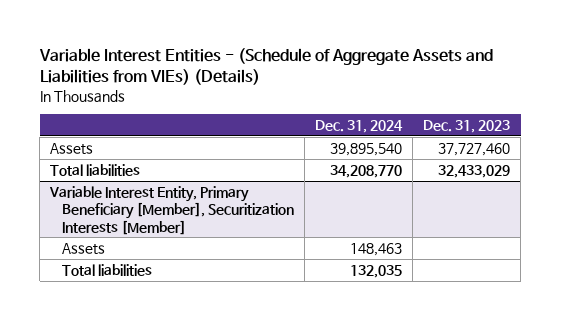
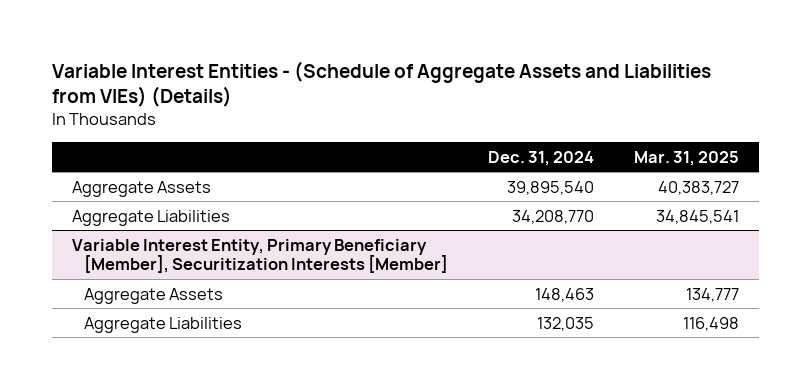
- | Dec. 31, 2024 | Dec. 31, 2023
+ | Dec. 31, 2024 | Mar. 31, 2025
- Assets | 39,895,540 | 37,727,460
- Total liabilities | 34,208,770 | 32,433,029
+ Aggregate Assets | 39,895,540 | 40,383,727
+ Aggregate Liabilities | 34,208,770 | 34,845,541
@ Variable Interest Entity, Primary Beneficiary [Member], Securitization Interests [Member]
- Assets | 148,463 |
- Total liabilities | 132,035 |
+ Aggregate Assets | 148,463 | 134,777
+ Aggregate Liabilities | 132,035 | 116,498

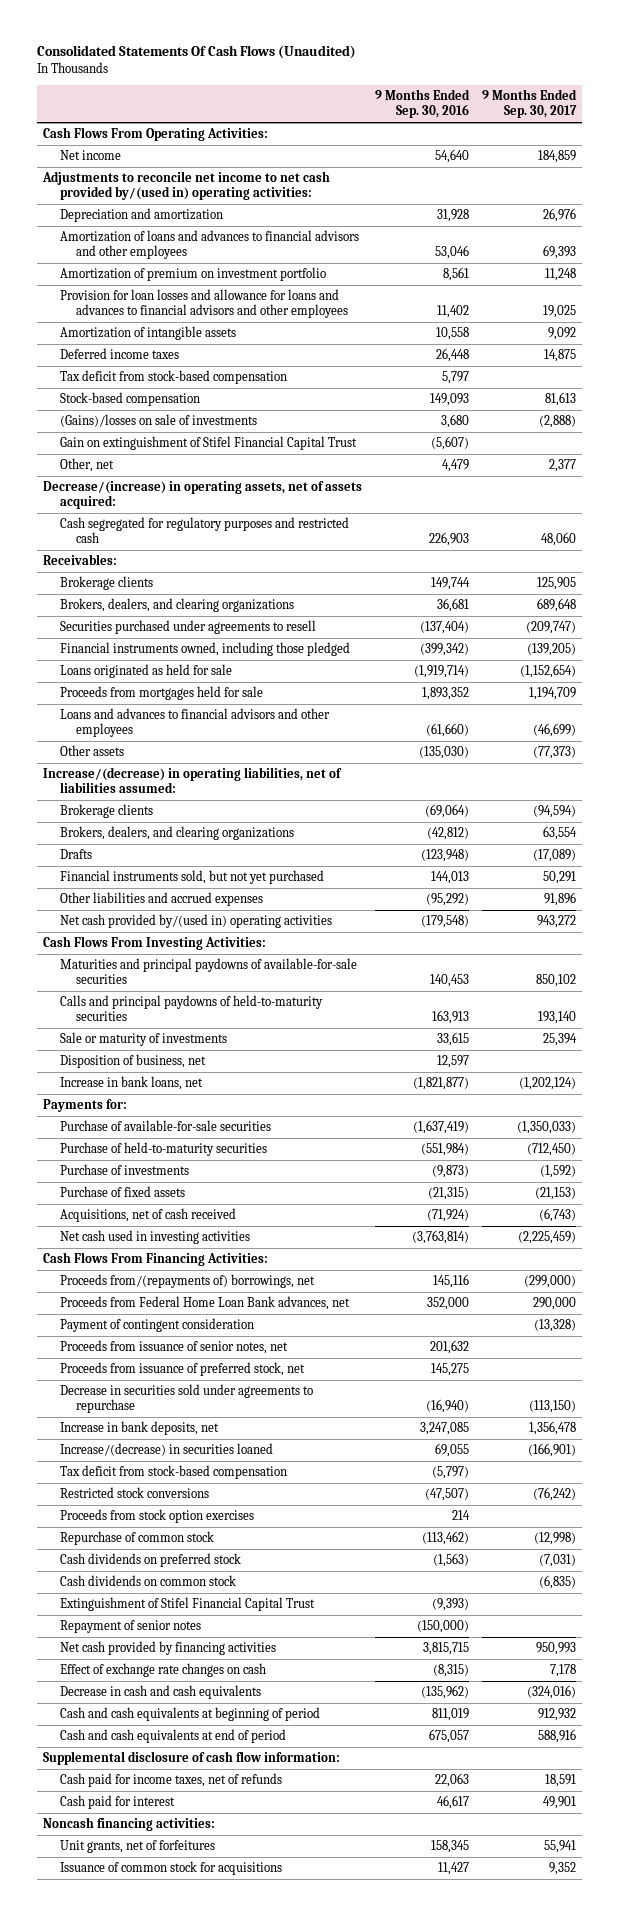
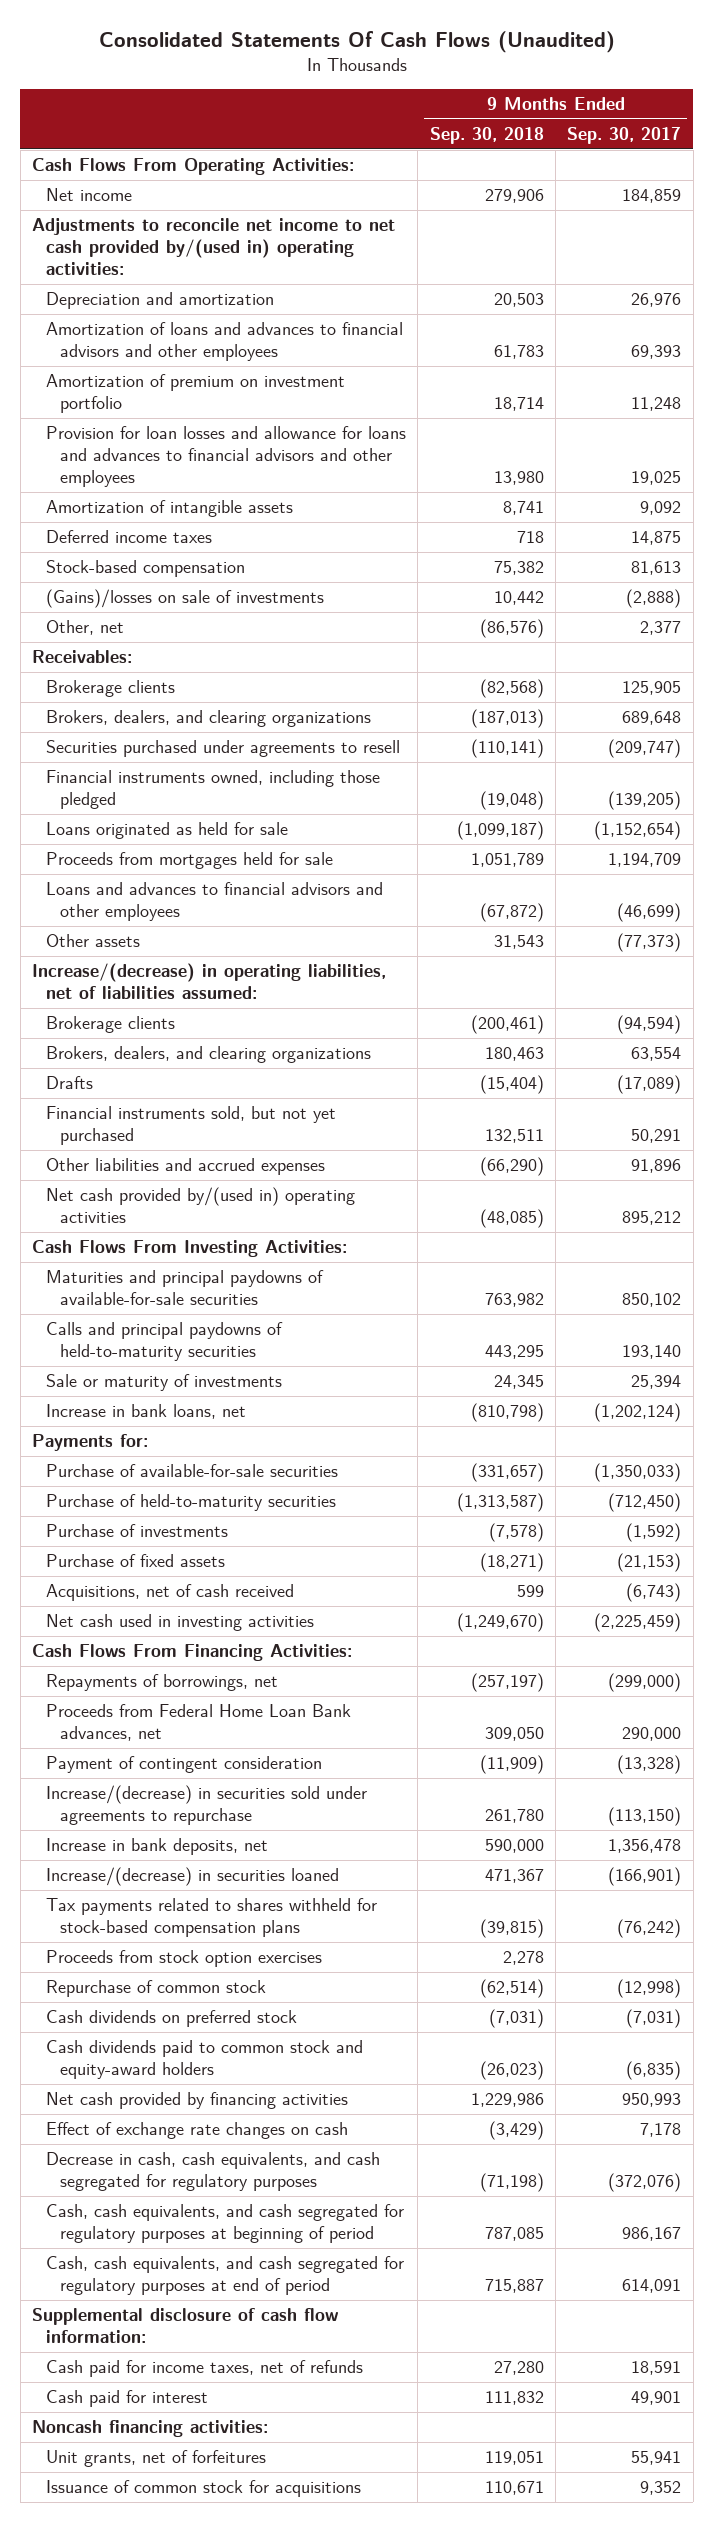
- | 9 Months Ended Sep. 30, 2016 | 9 Months Ended Sep. 30, 2017
+ | 9 Months Ended Sep. 30, 2018 | 9 Months Ended Sep. 30, 2017
- Tax deficit from stock-based compensation | 5,797 |
- Gain on extinguishment of Stifel Financial Capital Trust | (5,607) |
- Decrease/(increase) in operating assets, net of assets acquired:
- Cash segregated for regulatory purposes and restricted cash | 226,903 | 48,060
- Net cash provided by/(used in) operating activities | (179,548) | 943,272
+ Net cash provided by/(used in) operating activities | (48,085) | 895,212
- Disposition of business, net | 12,597 |
- Proceeds from/(repayments of) borrowings, net | 145,116 | (299,000)
+ Repayments of borrowings, net | (257,197) | (299,000)
- Proceeds from issuance of senior notes, net | 201,632 |
- Proceeds from issuance of preferred stock, net | 145,275 |
- Decrease in securities sold under agreements to repurchase | (16,940) | (113,150)
+ Increase/(decrease) in securities sold under agreements to repurchase | 261,780 | (113,150)
- Tax deficit from stock-based compensation | (5,797) |
- Restricted stock conversions | (47,507) | (76,242)
+ Tax payments related to shares withheld for stock-based compensation plans | (39,815) | (76,242)
- Cash dividends on common stock | | (6,835)
- Extinguishment of Stifel Financial Capital Trust | (9,393) |
- Repayment of senior notes | (150,000) |
+ Cash dividends paid to common stock and equity-award holders | (26,023) | (6,835)
- Decrease in cash and cash equivalents | (135,962) | (324,016)
- Cash and cash equivalents at beginning of period | 811,019 | 912,932
- Cash and cash equivalents at end of period | 675,057 | 588,916
+ Decrease in cash, cash equivalents, and cash segregated for regulatory purposes | (71,198) | (372,076)
+ Cash, cash equivalents, and cash segregated for regulatory purposes at beginning of period | 787,085 | 986,167
+ Cash, cash equivalents, and cash segregated for regulatory purposes at end of period | 715,887 | 614,091

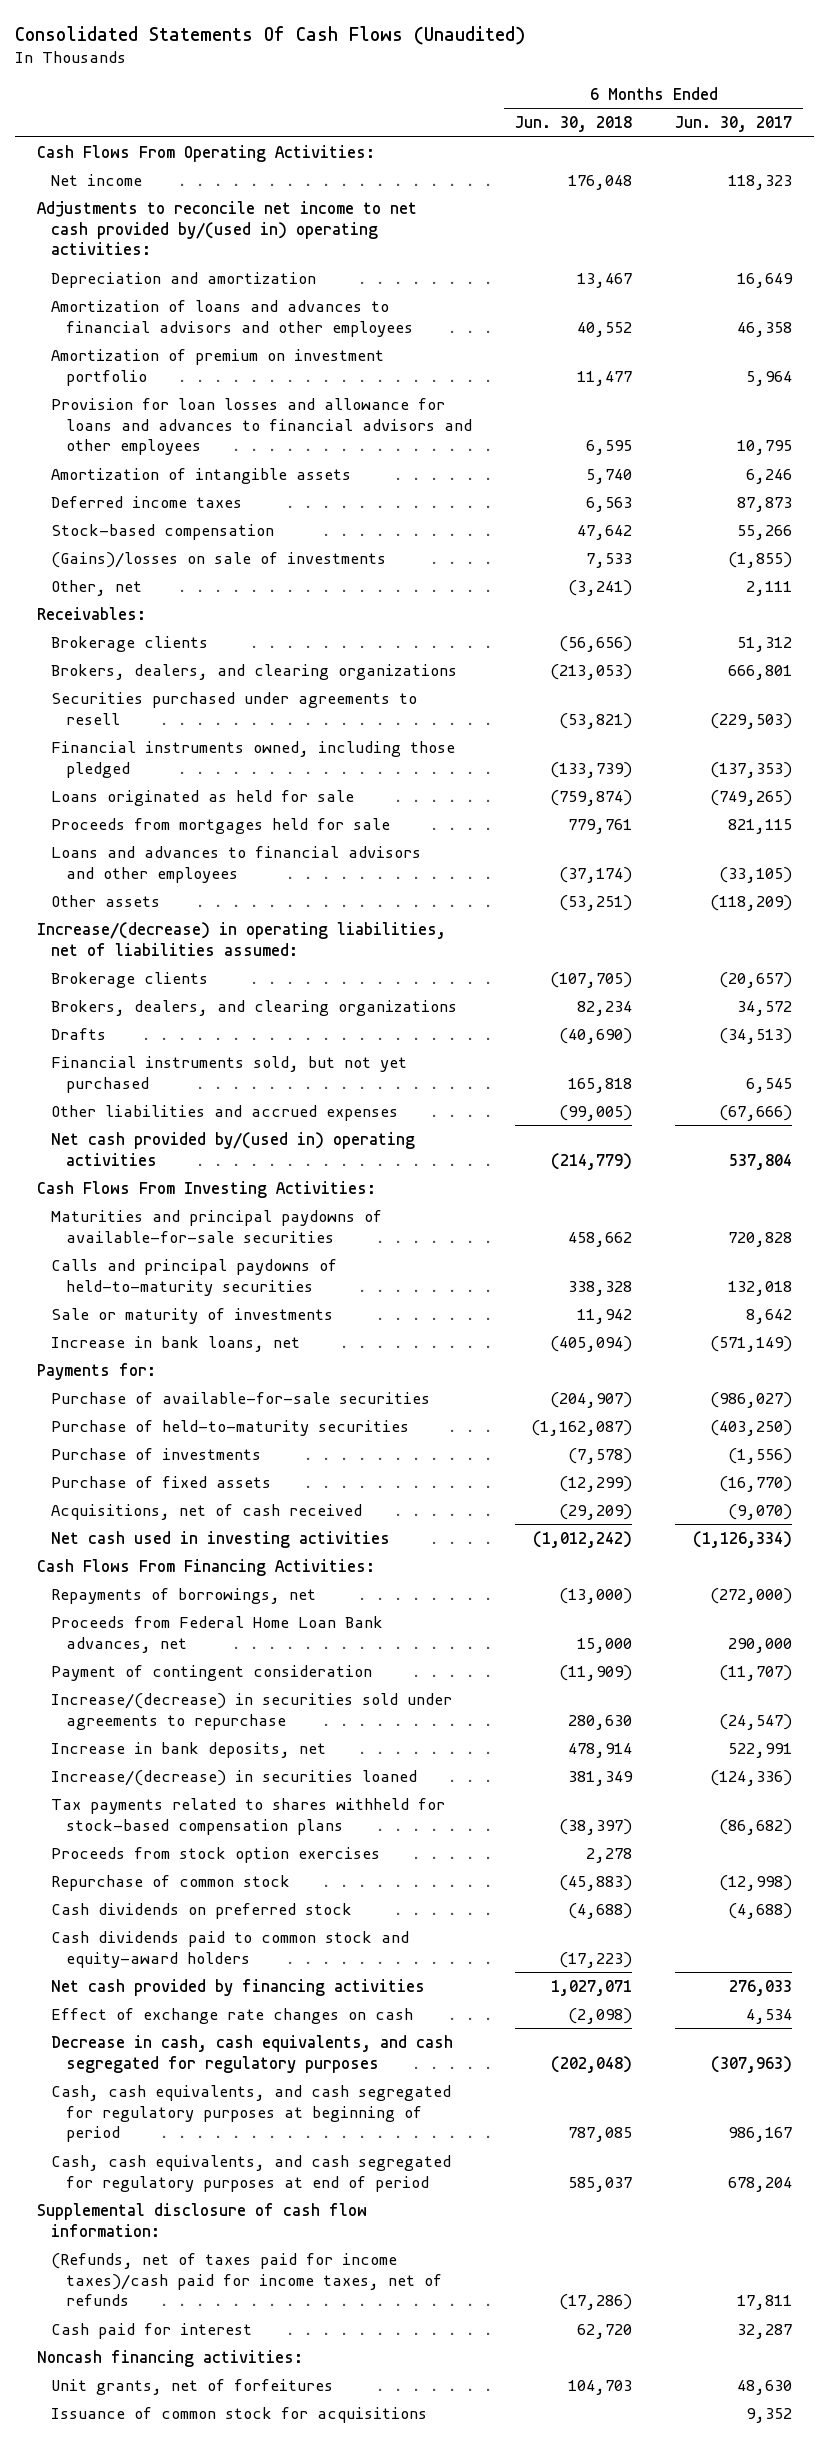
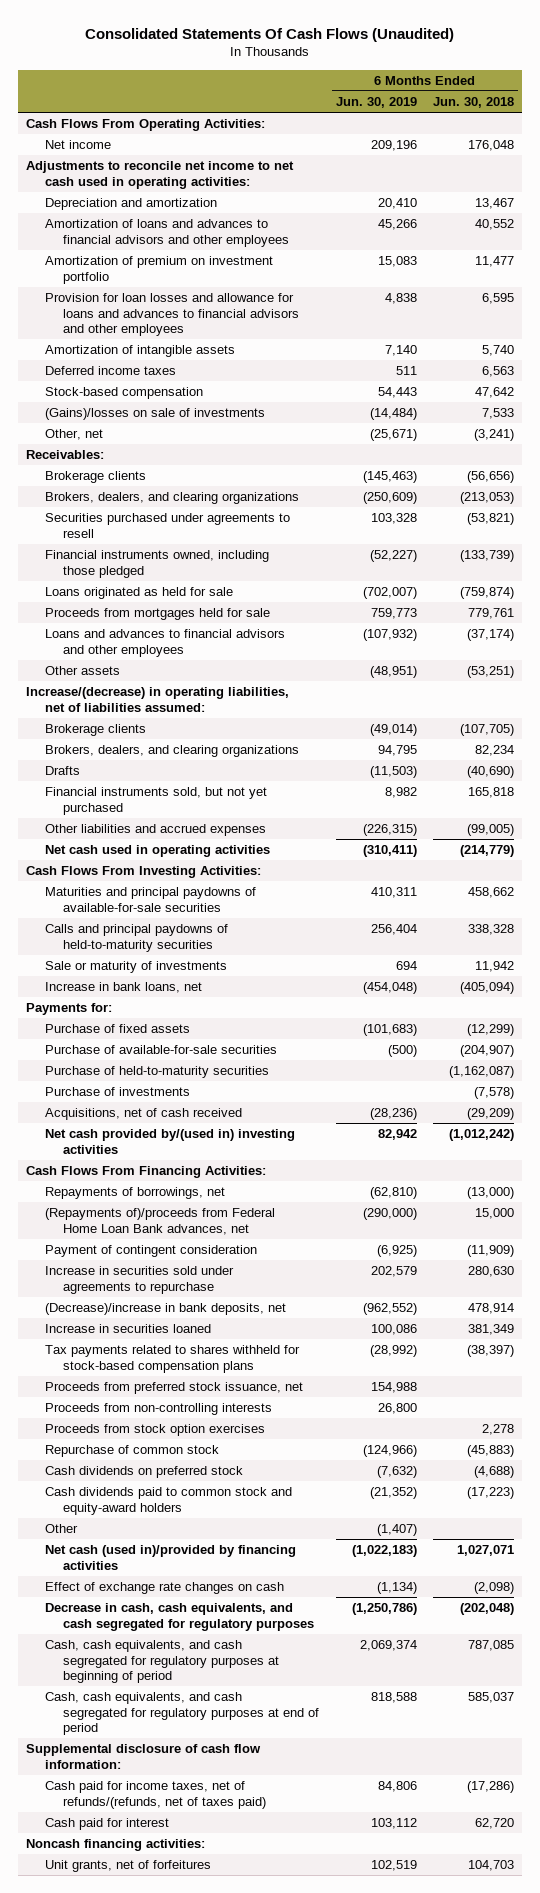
- | 6 Months Ended Jun. 30, 2018 | 6 Months Ended Jun. 30, 2017
+ | 6 Months Ended Jun. 30, 2019 | 6 Months Ended Jun. 30, 2018
- Adjustments to reconcile net income to net cash provided by/(used in) operating activities:
+ Adjustments to reconcile net income to net cash used in operating activities:
- Net cash provided by/(used in) operating activities | (214,779) | 537,804
+ Net cash used in operating activities | (310,411) | (214,779)
moved up: Purchase of fixed assets | (101,683) | (12,299)
- Net cash used in investing activities | (1,012,242) | (1,126,334)
+ Net cash provided by/(used in) investing activities | 82,942 | (1,012,242)
- Proceeds from Federal Home Loan Bank advances, net | 15,000 | 290,000
+ (Repayments of)/proceeds from Federal Home Loan Bank advances, net | (290,000) | 15,000
- Increase/(decrease) in securities sold under agreements to repurchase | 280,630 | (24,547)
- Increase in bank deposits, net | 478,914 | 522,991
- Increase/(decrease) in securities loaned | 381,349 | (124,336)
+ Increase in securities sold under agreements to repurchase | 202,579 | 280,630
+ (Decrease)/increase in bank deposits, net | (962,552) | 478,914
+ Increase in securities loaned | 100,086 | 381,349
+ Proceeds from preferred stock issuance, net | 154,988 |
+ Proceeds from non-controlling interests | 26,800 |
- Net cash provided by financing activities | 1,027,071 | 276,033
+ Other | (1,407) |
+ Net cash (used in)/provided by financing activities | (1,022,183) | 1,027,071
- (Refunds, net of taxes paid for income taxes)/cash paid for income taxes, net of refunds | (17,286) | 17,811
+ Cash paid for income taxes, net of refunds/(refunds, net of taxes paid) | 84,806 | (17,286)
- Issuance of common stock for acquisitions | | 9,352

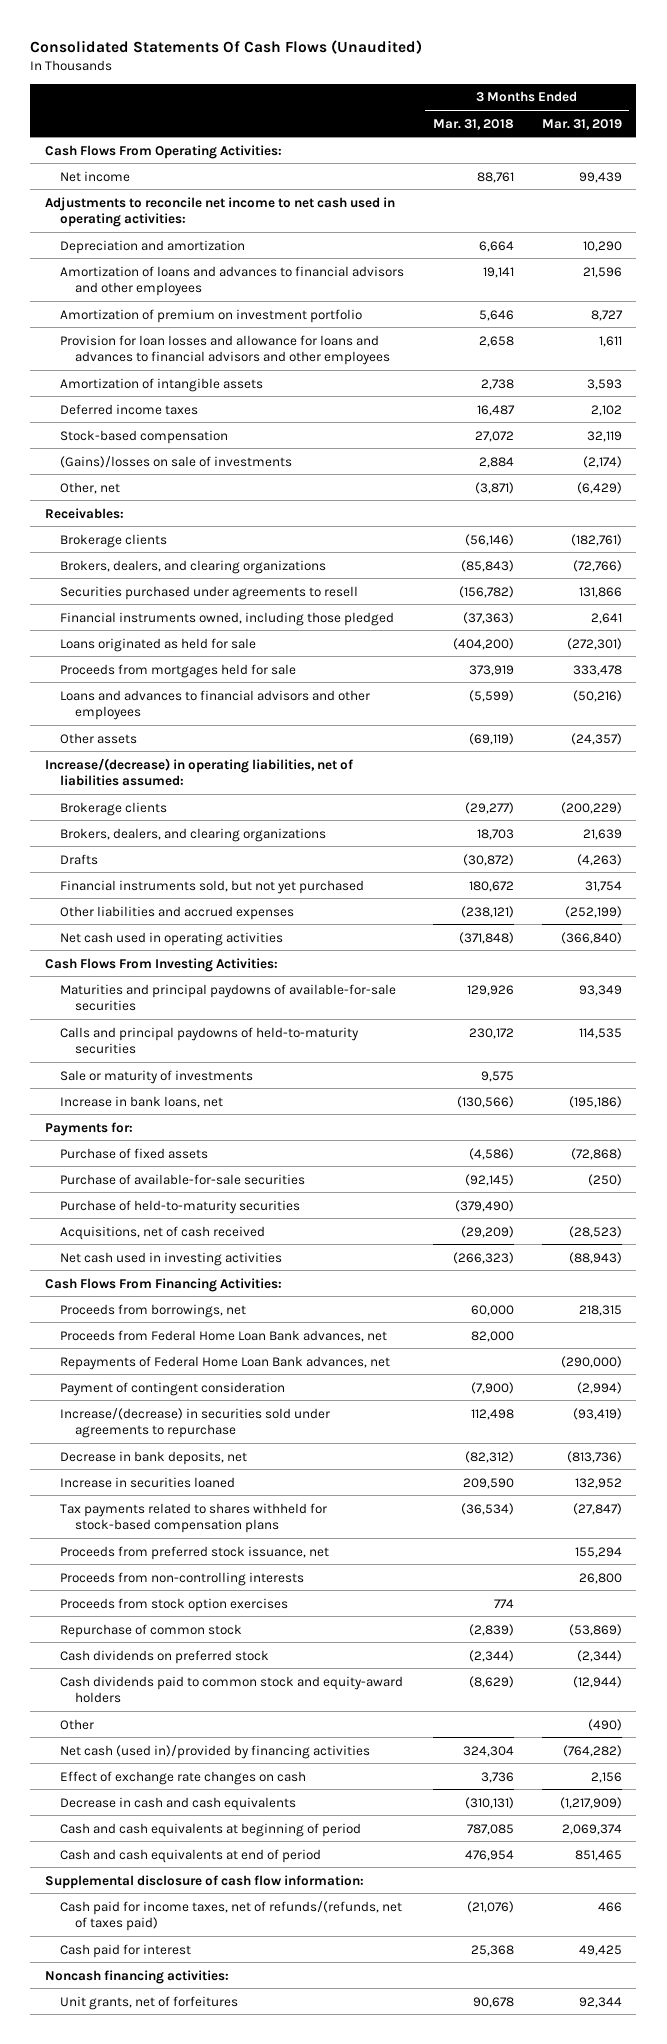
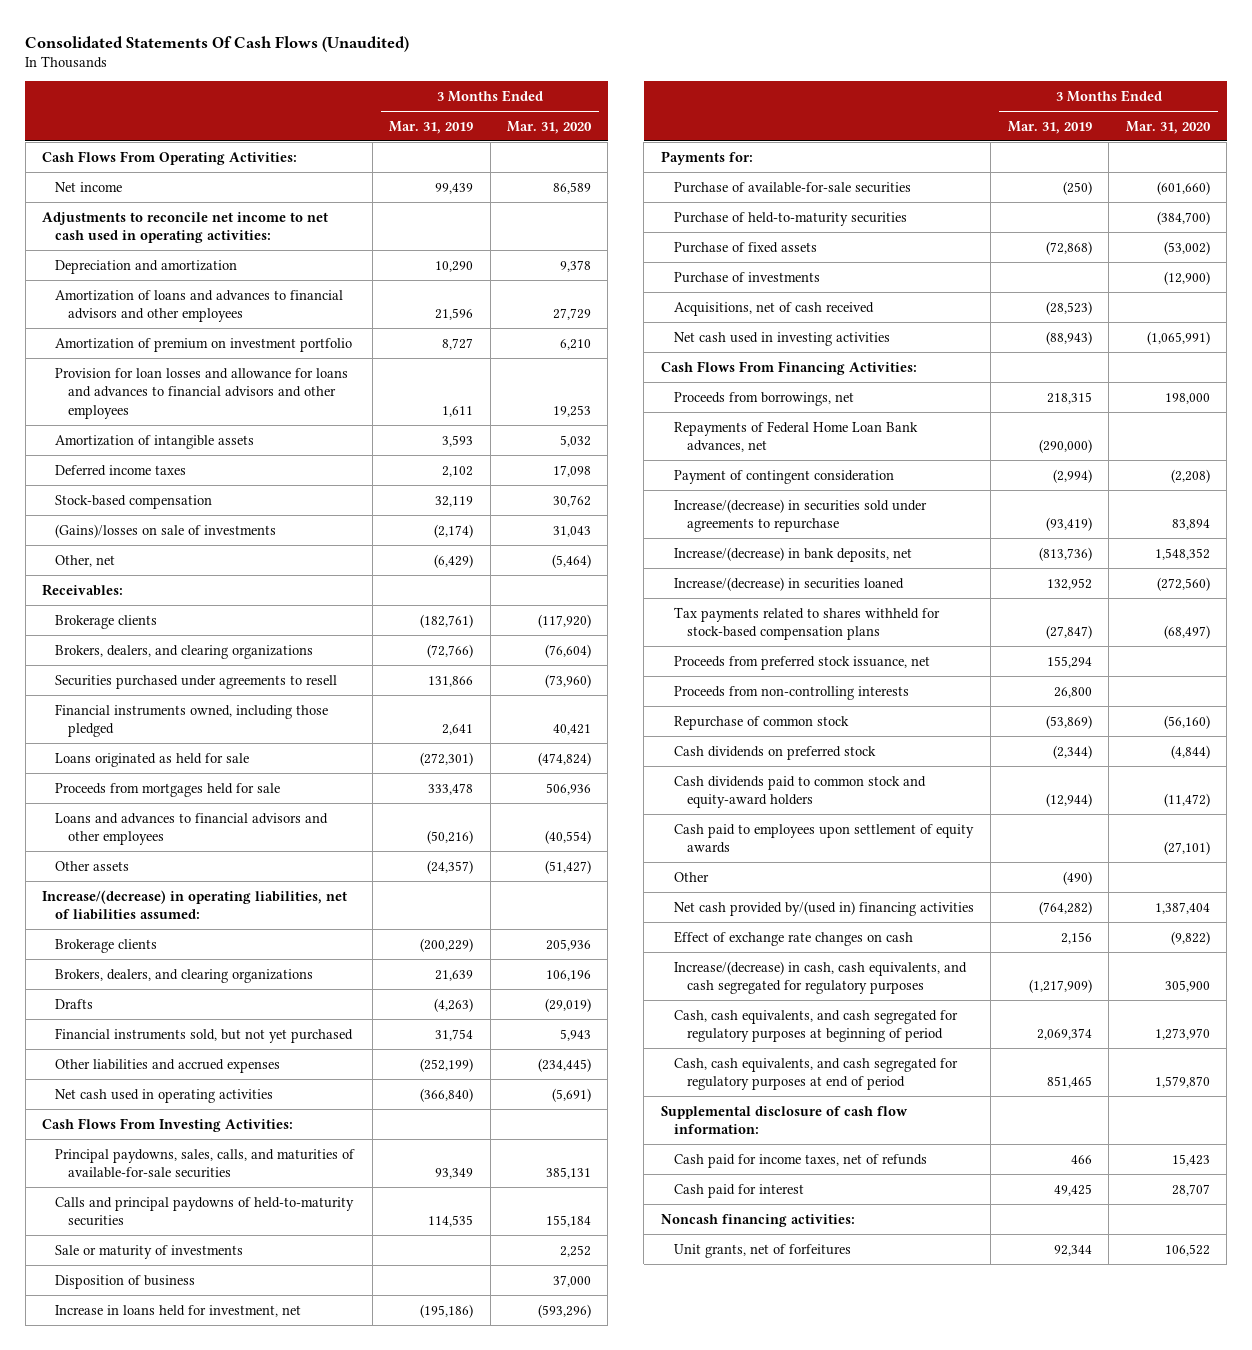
- | 3 Months Ended Mar. 31, 2018 | 3 Months Ended Mar. 31, 2019
+ | 3 Months Ended Mar. 31, 2019 | 3 Months Ended Mar. 31, 2020
- Maturities and principal paydowns of available-for-sale securities | 129,926 | 93,349
+ Principal paydowns, sales, calls, and maturities of available-for-sale securities | 93,349 | 385,131
- Increase in bank loans, net | (130,566) | (195,186)
+ Disposition of business | | 37,000
+ Increase in loans held for investment, net | (195,186) | (593,296)
moved down: Purchase of fixed assets | (72,868) | (53,002)
+ Purchase of investments | | (12,900)
- Proceeds from Federal Home Loan Bank advances, net | 82,000 |
- Decrease in bank deposits, net | (82,312) | (813,736)
- Increase in securities loaned | 209,590 | 132,952
+ Increase/(decrease) in bank deposits, net | (813,736) | 1,548,352
+ Increase/(decrease) in securities loaned | 132,952 | (272,560)
- Proceeds from stock option exercises | 774 |
+ Cash paid to employees upon settlement of equity awards | | (27,101)
- Net cash (used in)/provided by financing activities | 324,304 | (764,282)
+ Net cash provided by/(used in) financing activities | (764,282) | 1,387,404
- Decrease in cash and cash equivalents | (310,131) | (1,217,909)
- Cash and cash equivalents at beginning of period | 787,085 | 2,069,374
- Cash and cash equivalents at end of period | 476,954 | 851,465
+ Increase/(decrease) in cash, cash equivalents, and cash segregated for regulatory purposes | (1,217,909) | 305,900
+ Cash, cash equivalents, and cash segregated for regulatory purposes at beginning of period | 2,069,374 | 1,273,970
+ Cash, cash equivalents, and cash segregated for regulatory purposes at end of period | 851,465 | 1,579,870
- Cash paid for income taxes, net of refunds/(refunds, net of taxes paid) | (21,076) | 466
+ Cash paid for income taxes, net of refunds | 466 | 15,423

